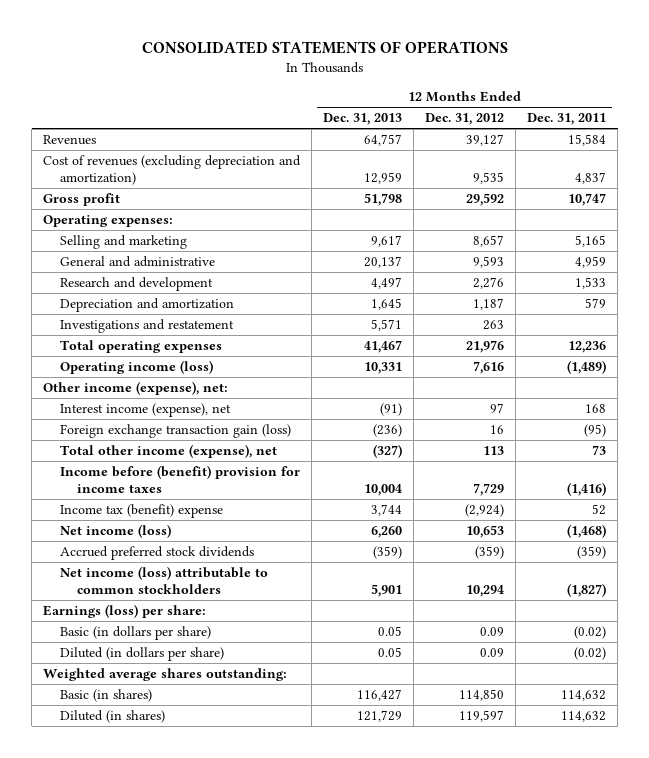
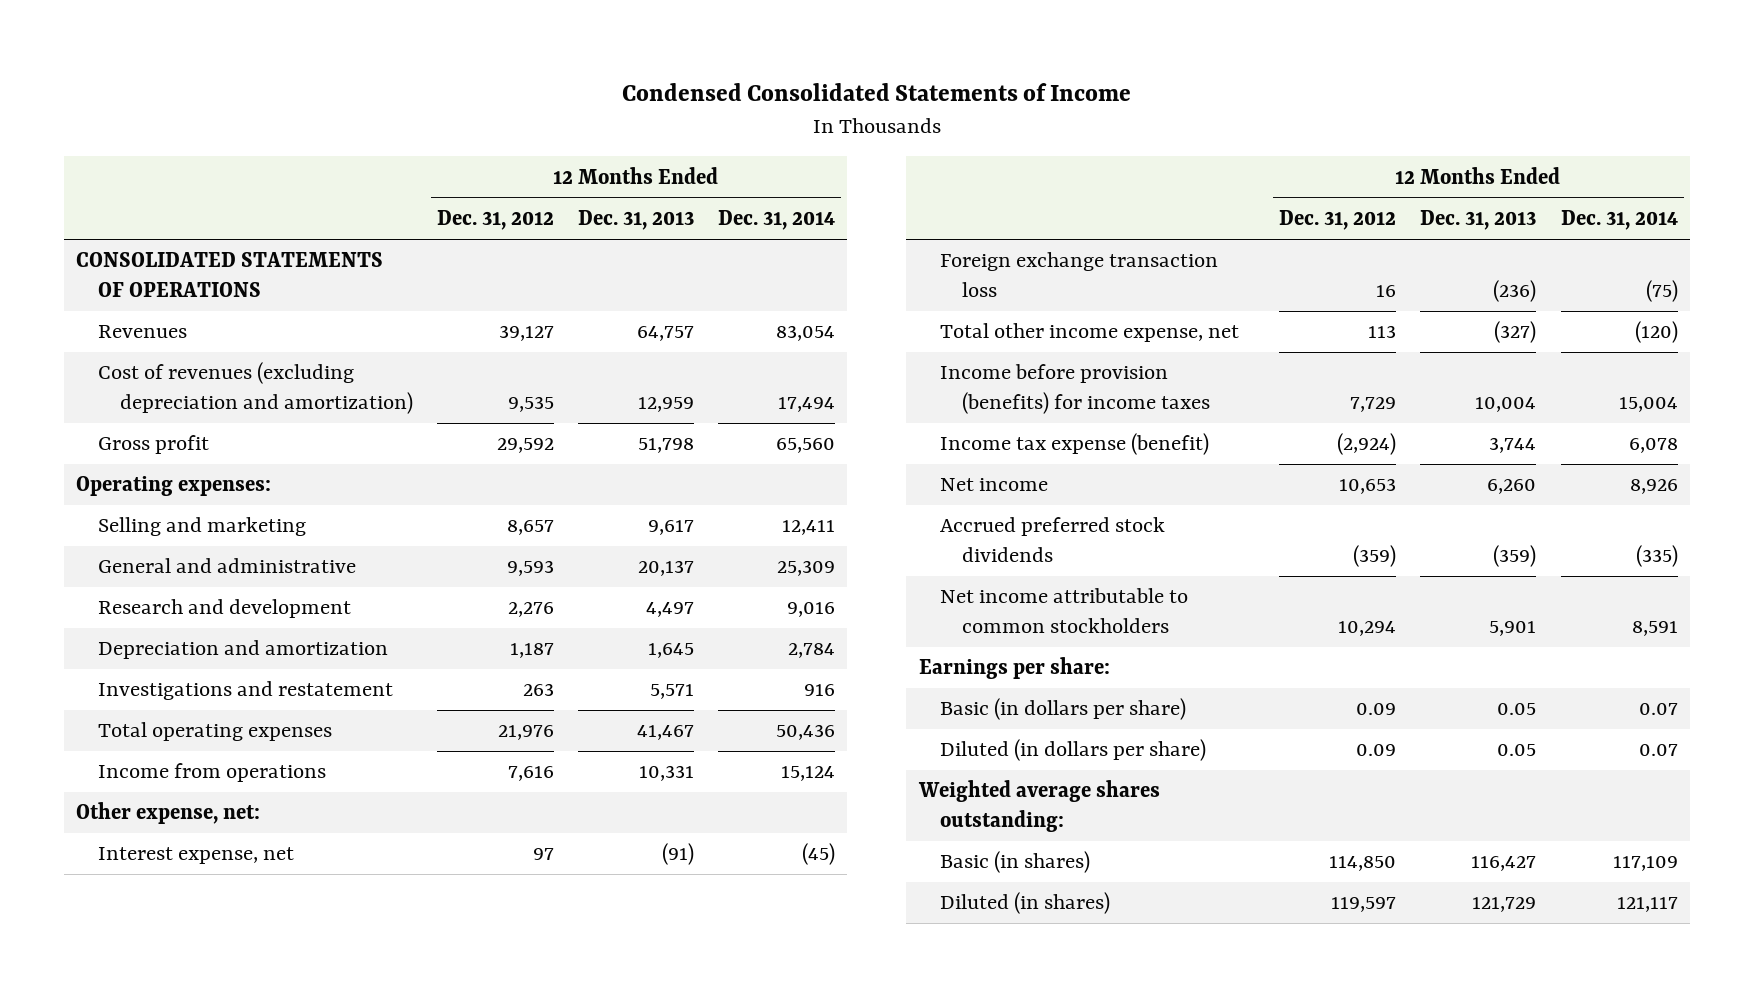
- CONSOLIDATED STATEMENTS OF OPERATIONS
+ Condensed Consolidated Statements of Income
- | 12 Months Ended Dec. 31, 2013 | 12 Months Ended Dec. 31, 2012 | 12 Months Ended Dec. 31, 2011
+ | 12 Months Ended Dec. 31, 2012 | 12 Months Ended Dec. 31, 2013 | 12 Months Ended Dec. 31, 2014
+ CONSOLIDATED STATEMENTS OF OPERATIONS
- Operating income (loss) | 10,331 | 7,616 | (1,489)
- Other income (expense), net:
- Interest income (expense), net | (91) | 97 | 168
- Foreign exchange transaction gain (loss) | (236) | 16 | (95)
- Total other income (expense), net | (327) | 113 | 73
- Income before (benefit) provision for income taxes | 10,004 | 7,729 | (1,416)
- Income tax (benefit) expense | 3,744 | (2,924) | 52
- Net income (loss) | 6,260 | 10,653 | (1,468)
+ Income from operations | 7,616 | 10,331 | 15,124
+ Other expense, net:
+ Interest expense, net | 97 | (91) | (45)
+ Foreign exchange transaction loss | 16 | (236) | (75)
+ Total other income expense, net | 113 | (327) | (120)
+ Income before provision (benefits) for income taxes | 7,729 | 10,004 | 15,004
+ Income tax expense (benefit) | (2,924) | 3,744 | 6,078
+ Net income | 10,653 | 6,260 | 8,926
- Net income (loss) attributable to common stockholders | 5,901 | 10,294 | (1,827)
- Earnings (loss) per share:
+ Net income attributable to common stockholders | 10,294 | 5,901 | 8,591
+ Earnings per share:

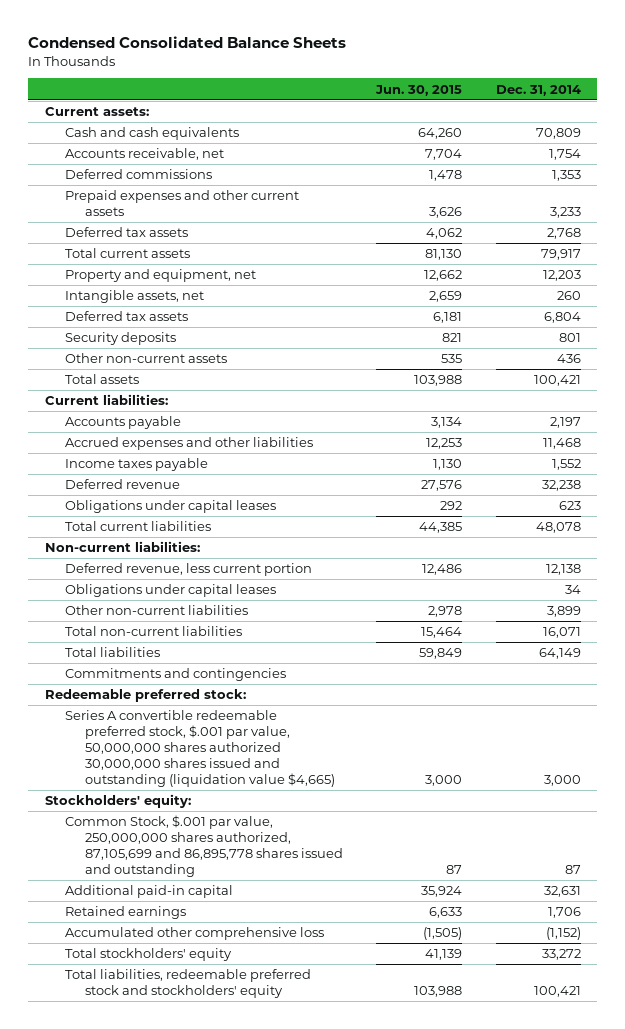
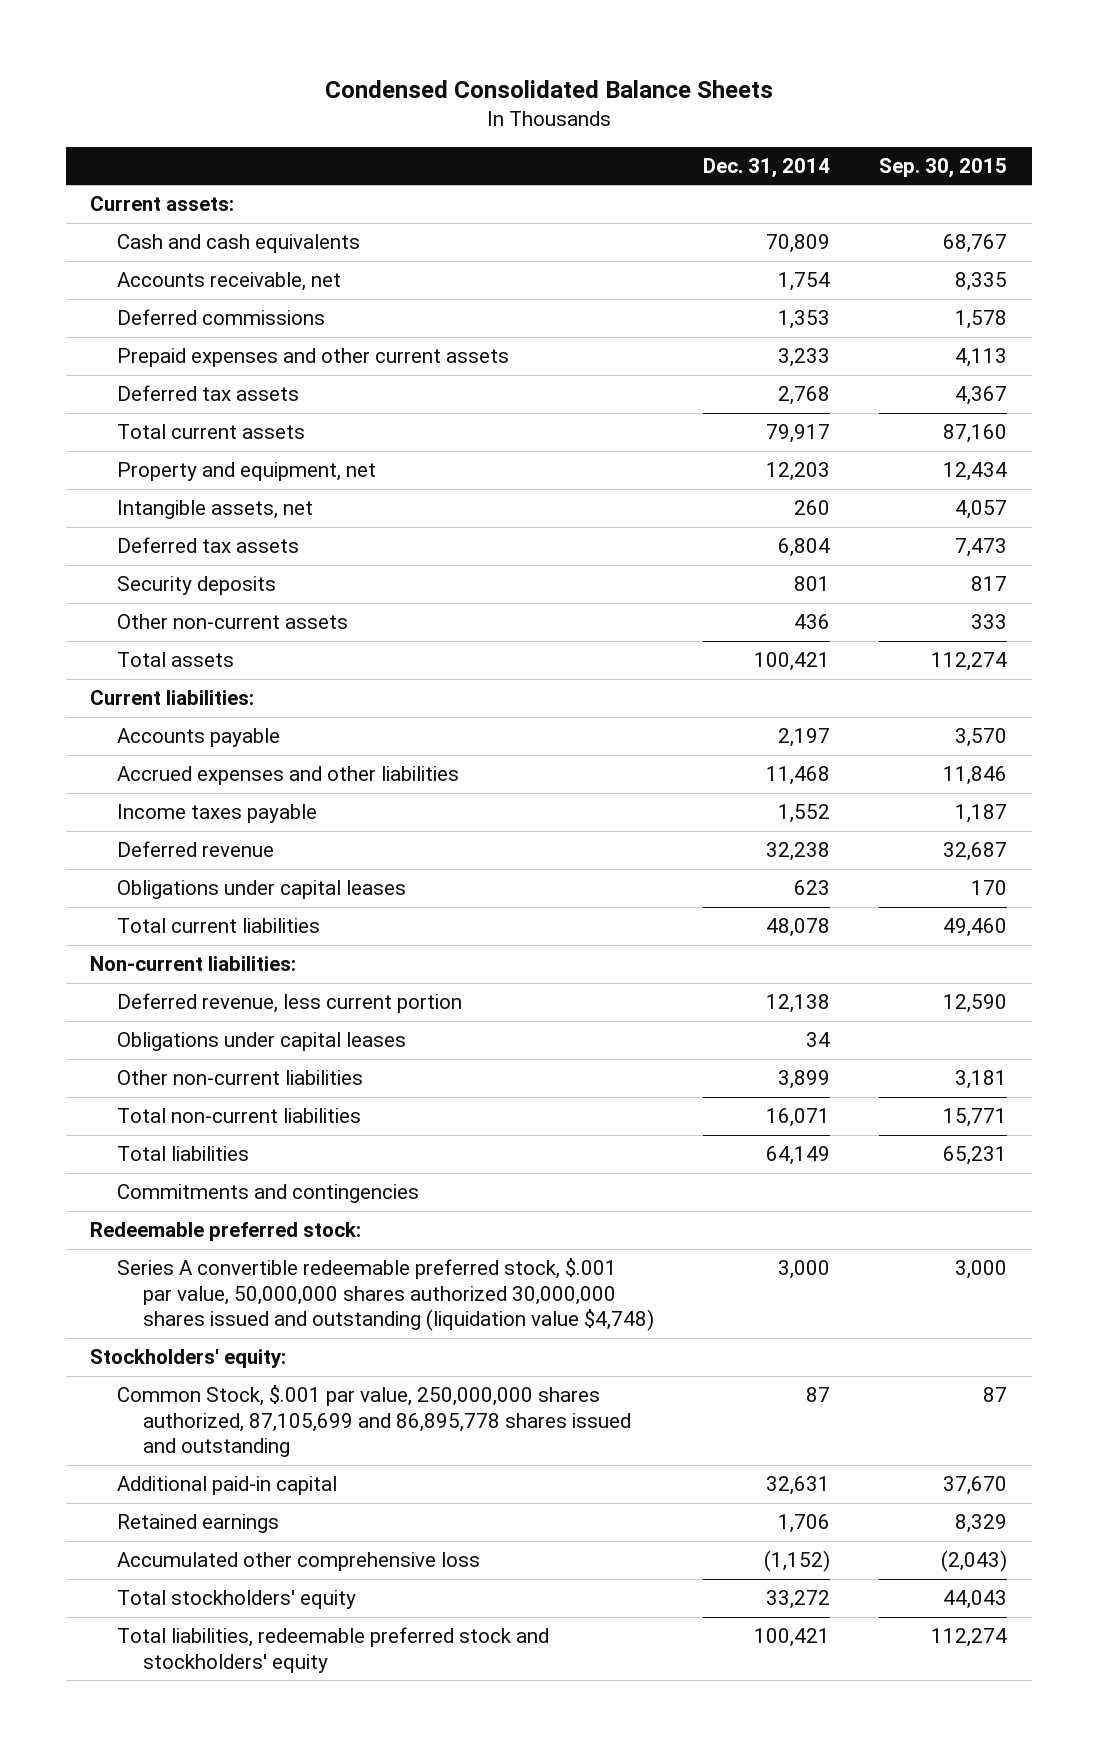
- | Jun. 30, 2015 | Dec. 31, 2014
+ | Dec. 31, 2014 | Sep. 30, 2015
- Series A convertible redeemable preferred stock, $.001 par value, 50,000,000 shares authorized 30,000,000 shares issued and outstanding (liquidation value $4,665) | 3,000 | 3,000
+ Series A convertible redeemable preferred stock, $.001 par value, 50,000,000 shares authorized 30,000,000 shares issued and outstanding (liquidation value $4,748) | 3,000 | 3,000

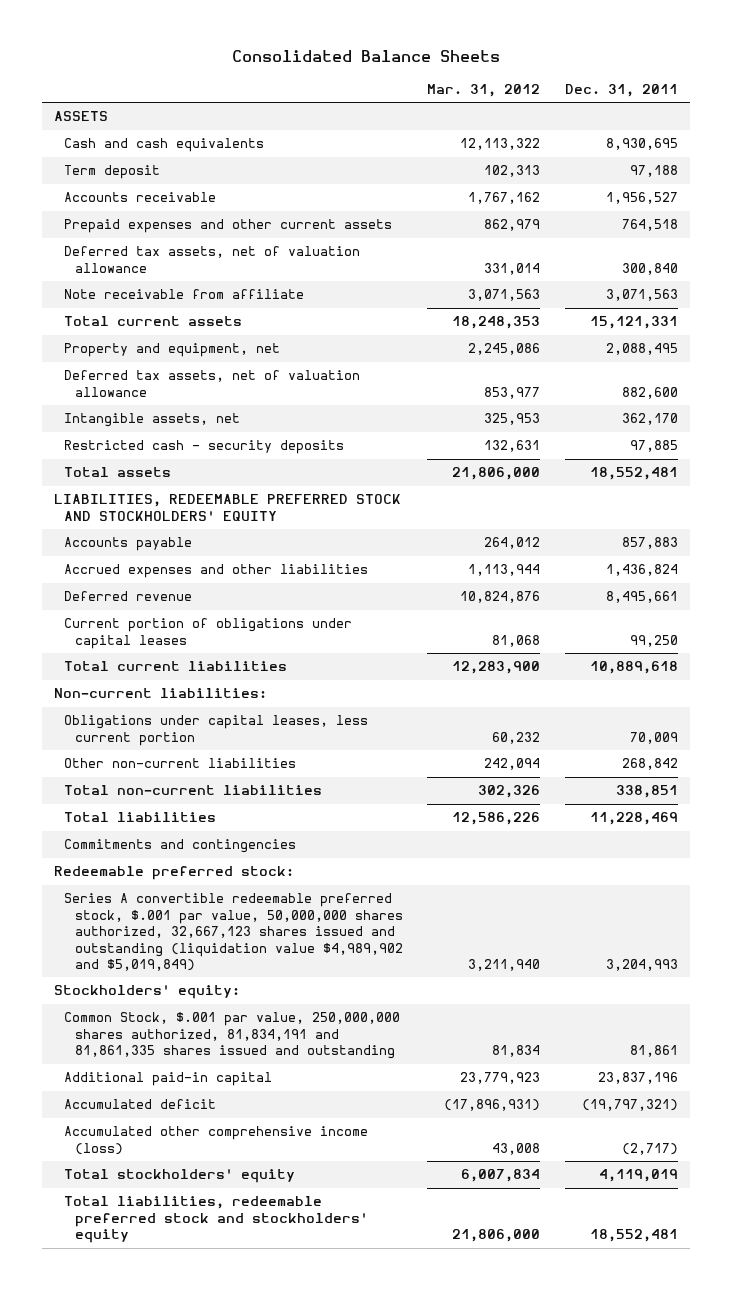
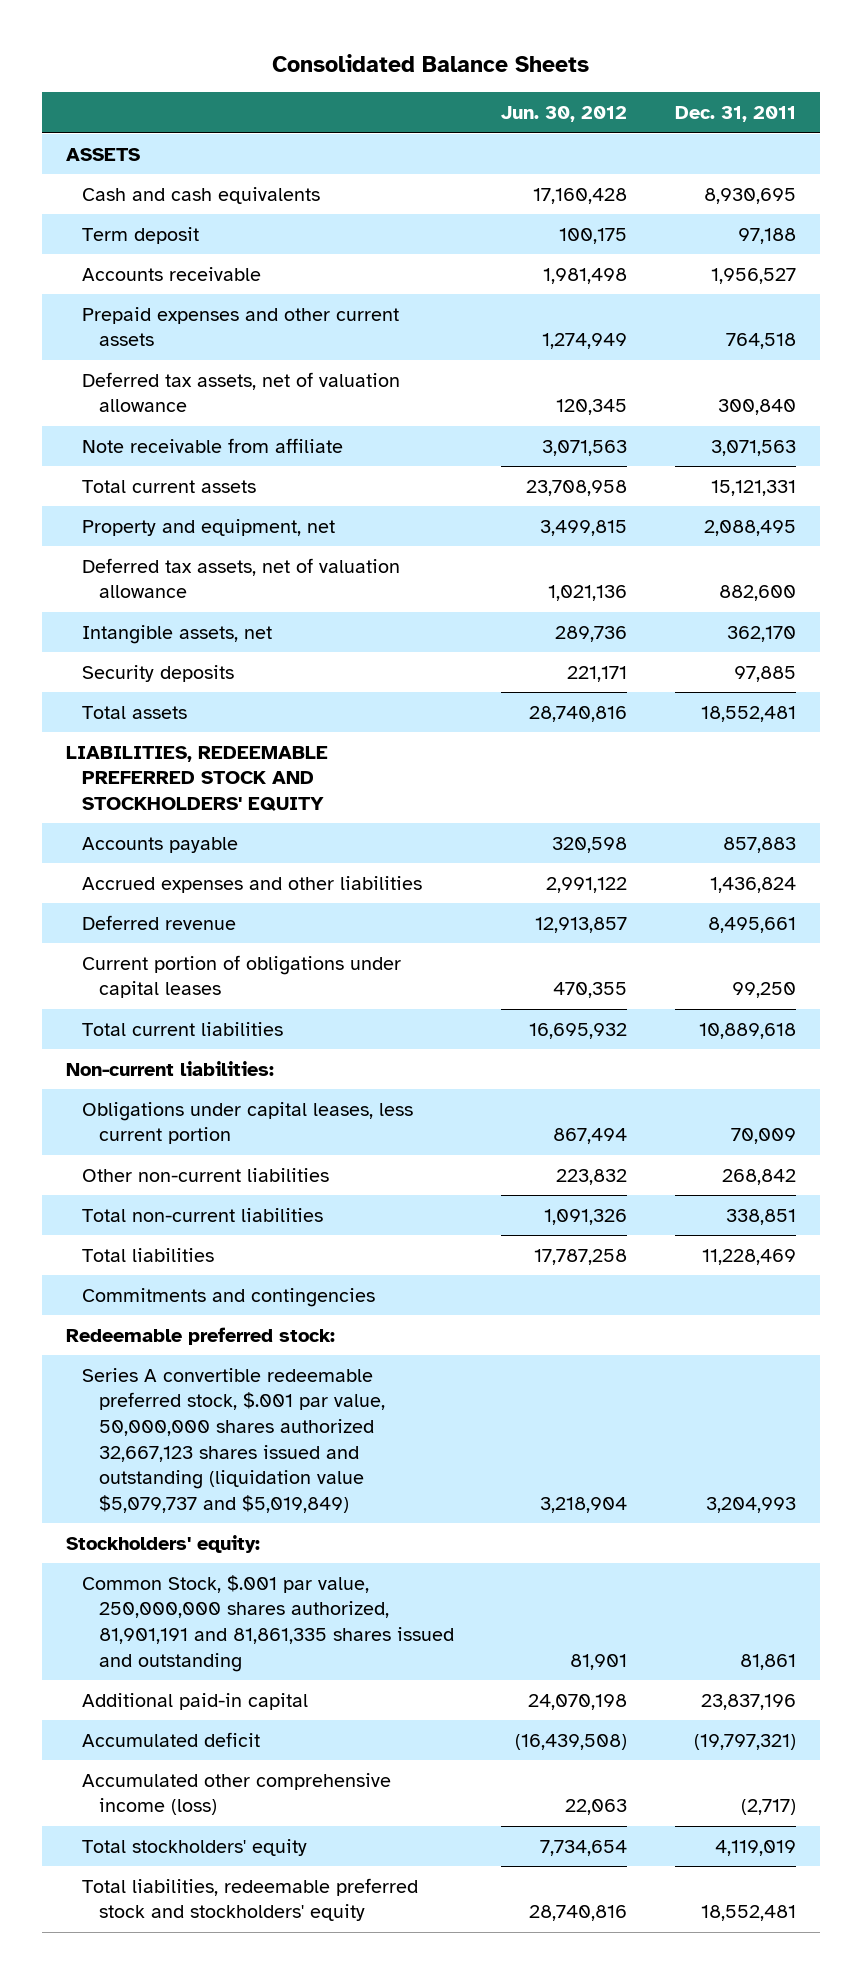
- | Mar. 31, 2012 | Dec. 31, 2011
+ | Jun. 30, 2012 | Dec. 31, 2011
- Restricted cash - security deposits | 132,631 | 97,885
+ Security deposits | 221,171 | 97,885
- Series A convertible redeemable preferred stock, $.001 par value, 50,000,000 shares authorized, 32,667,123 shares issued and outstanding (liquidation value $4,989,902 and $5,019,849) | 3,211,940 | 3,204,993
+ Series A convertible redeemable preferred stock, $.001 par value, 50,000,000 shares authorized 32,667,123 shares issued and outstanding (liquidation value $5,079,737 and $5,019,849) | 3,218,904 | 3,204,993
- Common Stock, $.001 par value, 250,000,000 shares authorized, 81,834,191 and 81,861,335 shares issued and outstanding | 81,834 | 81,861
+ Common Stock, $.001 par value, 250,000,000 shares authorized, 81,901,191 and 81,861,335 shares issued and outstanding | 81,901 | 81,861

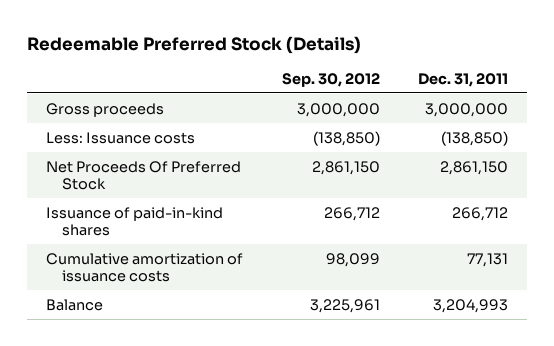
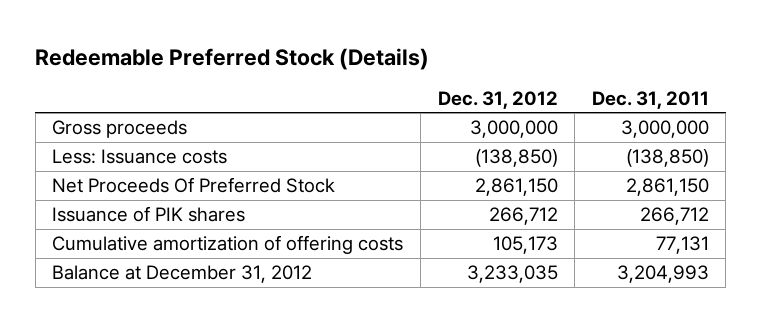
- | Sep. 30, 2012 | Dec. 31, 2011
+ | Dec. 31, 2012 | Dec. 31, 2011
- Issuance of paid-in-kind shares | 266,712 | 266,712
- Cumulative amortization of issuance costs | 98,099 | 77,131
- Balance | 3,225,961 | 3,204,993
+ Issuance of PIK shares | 266,712 | 266,712
+ Cumulative amortization of offering costs | 105,173 | 77,131
+ Balance at December 31, 2012 | 3,233,035 | 3,204,993

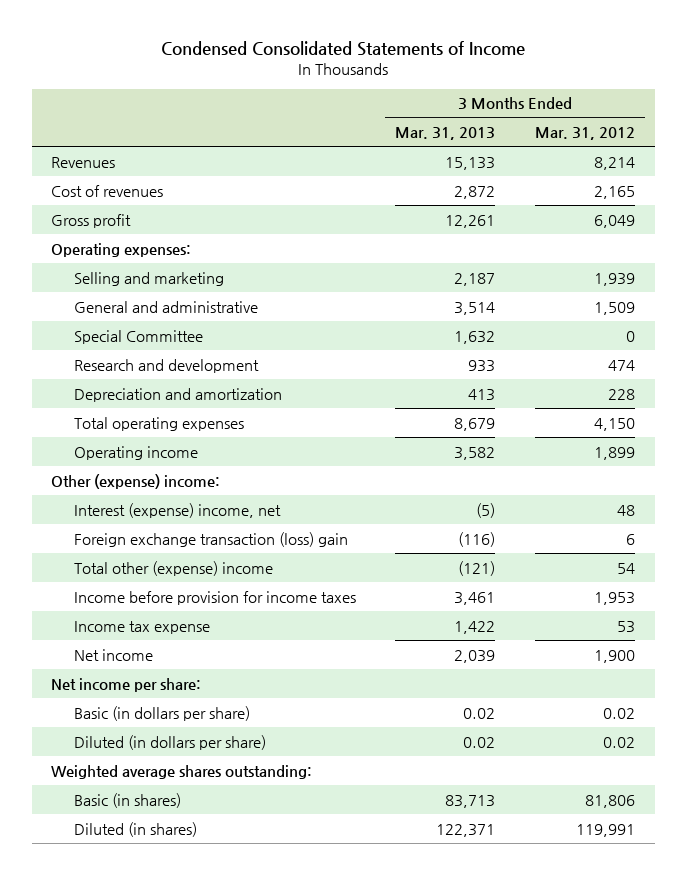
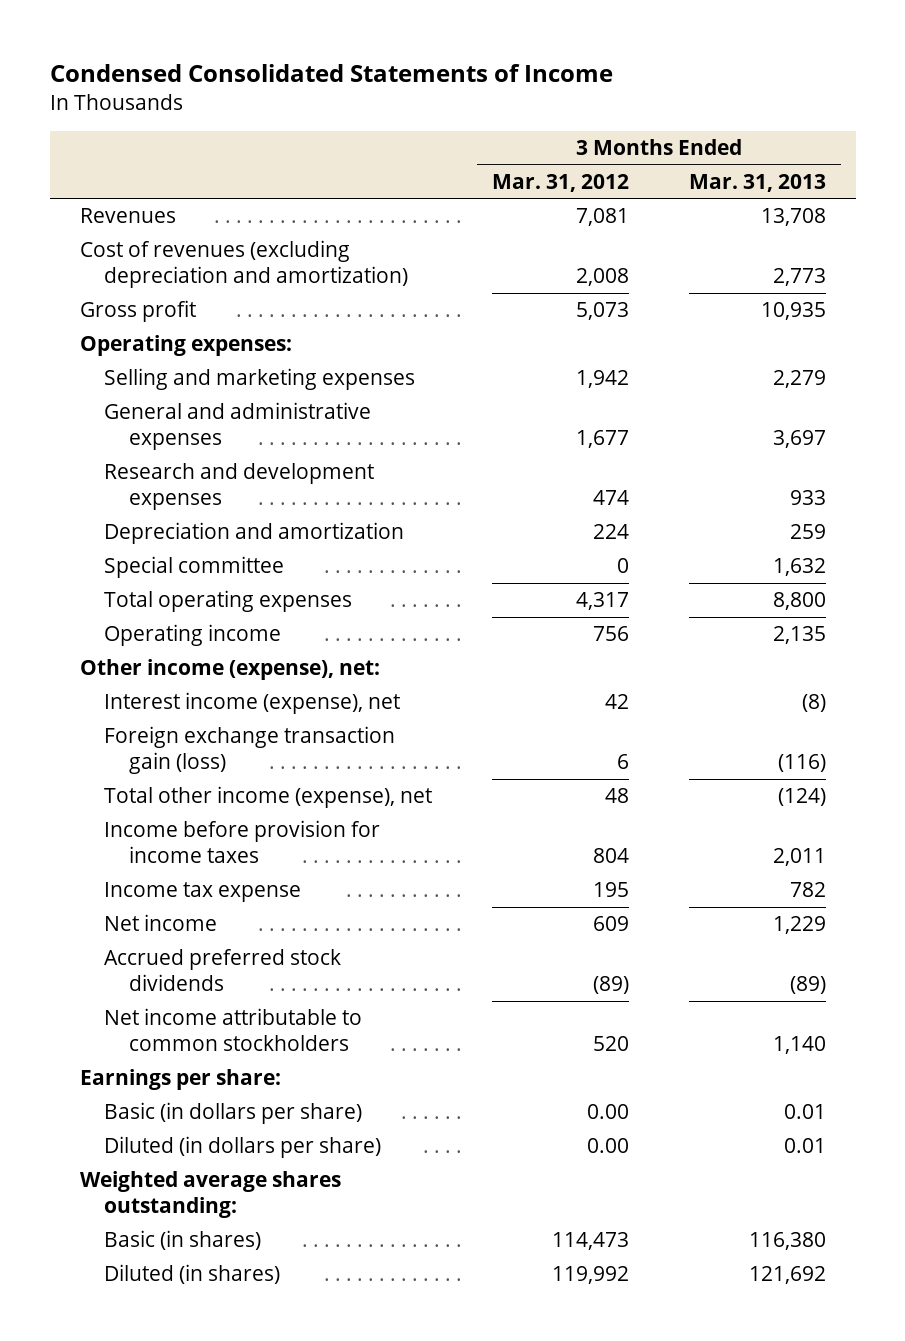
- | 3 Months Ended Mar. 31, 2013 | 3 Months Ended Mar. 31, 2012
+ | 3 Months Ended Mar. 31, 2012 | 3 Months Ended Mar. 31, 2013
- Revenues | 15,133 | 8,214
- Cost of revenues | 2,872 | 2,165
- Gross profit | 12,261 | 6,049
+ Revenues | 7,081 | 13,708
+ Cost of revenues (excluding depreciation and amortization) | 2,008 | 2,773
+ Gross profit | 5,073 | 10,935
- Selling and marketing | 2,187 | 1,939
- General and administrative | 3,514 | 1,509
- Special Committee | 1,632 | 0
- Research and development | 933 | 474
- Depreciation and amortization | 413 | 228
- Total operating expenses | 8,679 | 4,150
- Operating income | 3,582 | 1,899
- Other (expense) income:
- Interest (expense) income, net | (5) | 48
- Foreign exchange transaction (loss) gain | (116) | 6
- Total other (expense) income | (121) | 54
- Income before provision for income taxes | 3,461 | 1,953
- Income tax expense | 1,422 | 53
- Net income | 2,039 | 1,900
- Net income per share:
- Basic (in dollars per share) | 0.02 | 0.02
- Diluted (in dollars per share) | 0.02 | 0.02
+ Selling and marketing expenses | 1,942 | 2,279
+ General and administrative expenses | 1,677 | 3,697
+ Research and development expenses | 474 | 933
+ Depreciation and amortization | 224 | 259
+ Special committee | 0 | 1,632
+ Total operating expenses | 4,317 | 8,800
+ Operating income | 756 | 2,135
+ Other income (expense), net:
+ Interest income (expense), net | 42 | (8)
+ Foreign exchange transaction gain (loss) | 6 | (116)
+ Total other income (expense), net | 48 | (124)
+ Income before provision for income taxes | 804 | 2,011
+ Income tax expense | 195 | 782
+ Net income | 609 | 1,229
+ Accrued preferred stock dividends | (89) | (89)
+ Net income attributable to common stockholders | 520 | 1,140
+ Earnings per share:
+ Basic (in dollars per share) | 0.00 | 0.01
+ Diluted (in dollars per share) | 0.00 | 0.01
- Basic (in shares) | 83,713 | 81,806
- Diluted (in shares) | 122,371 | 119,991
+ Basic (in shares) | 114,473 | 116,380
+ Diluted (in shares) | 119,992 | 121,692

